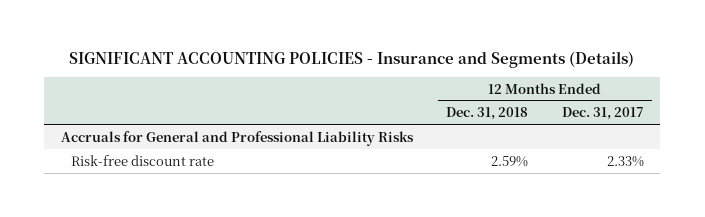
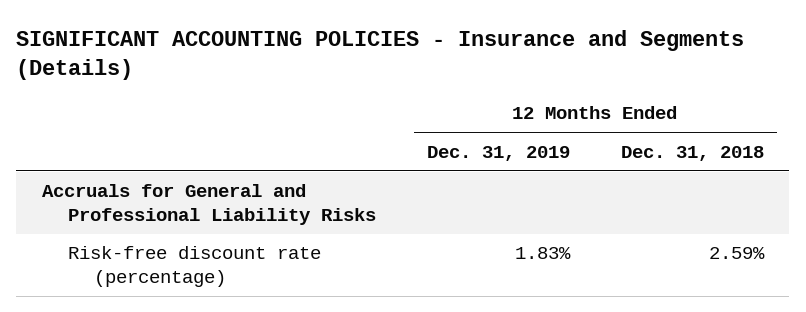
- | 12 Months Ended Dec. 31, 2018 | 12 Months Ended Dec. 31, 2017
+ | 12 Months Ended Dec. 31, 2019 | 12 Months Ended Dec. 31, 2018
- Risk-free discount rate | 2.59% | 2.33%
+ Risk-free discount rate (percentage) | 1.83% | 2.59%

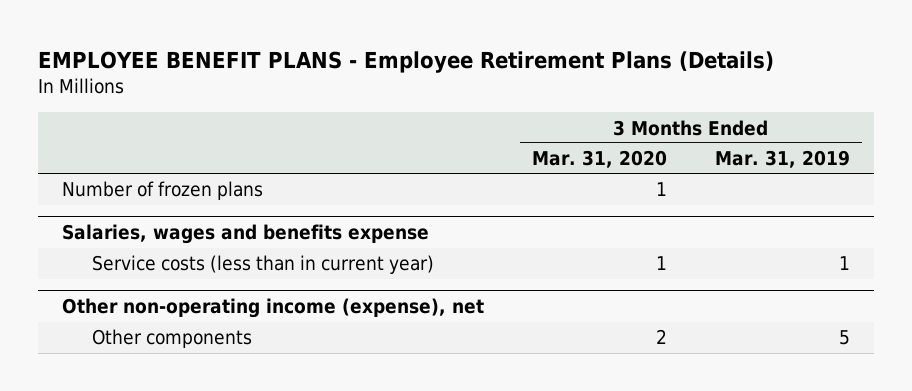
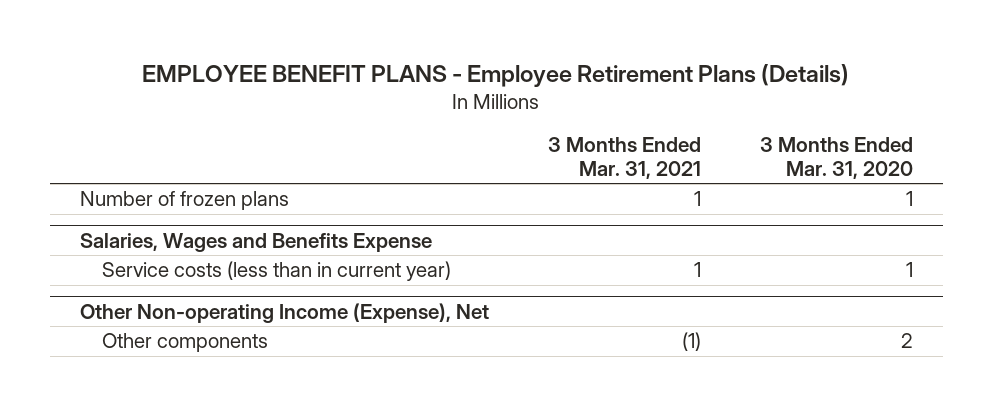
- | 3 Months Ended Mar. 31, 2020 | 3 Months Ended Mar. 31, 2019
+ | 3 Months Ended Mar. 31, 2021 | 3 Months Ended Mar. 31, 2020
- Salaries, wages and benefits expense
+ Salaries, Wages and Benefits Expense
- Other non-operating income (expense), net
+ Other Non-operating Income (Expense), Net

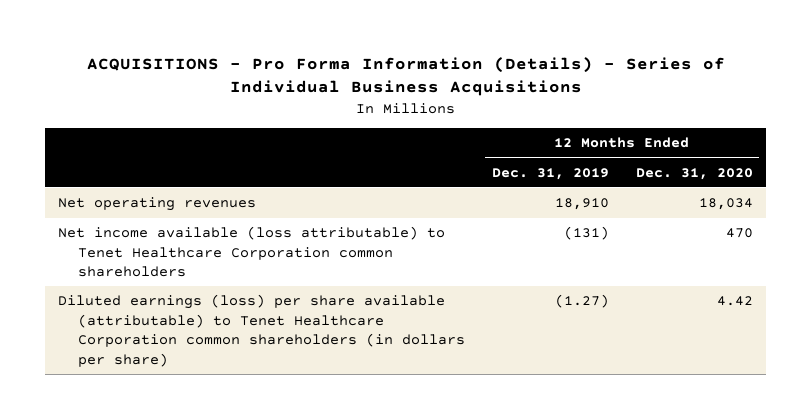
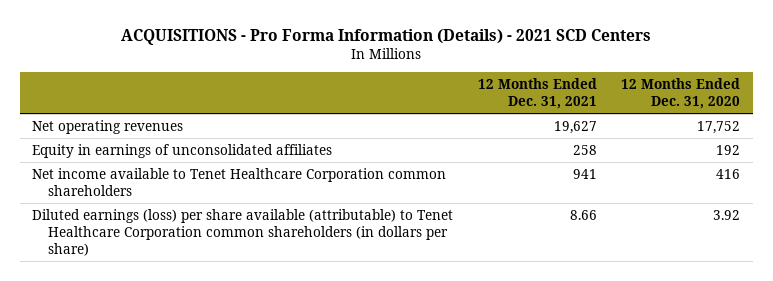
- ACQUISITIONS - Pro Forma Information (Details) - Series of Individual Business Acquisitions
+ ACQUISITIONS - Pro Forma Information (Details) - 2021 SCD Centers
- | 12 Months Ended Dec. 31, 2019 | 12 Months Ended Dec. 31, 2020
+ | 12 Months Ended Dec. 31, 2021 | 12 Months Ended Dec. 31, 2020
- Net operating revenues | 18,910 | 18,034
- Net income available (loss attributable) to Tenet Healthcare Corporation common shareholders | (131) | 470
- Diluted earnings (loss) per share available (attributable) to Tenet Healthcare Corporation common shareholders (in dollars per share) | (1.27) | 4.42
+ Net operating revenues | 19,627 | 17,752
+ Equity in earnings of unconsolidated affiliates | 258 | 192
+ Net income available to Tenet Healthcare Corporation common shareholders | 941 | 416
+ Diluted earnings (loss) per share available (attributable) to Tenet Healthcare Corporation common shareholders (in dollars per share) | 8.66 | 3.92

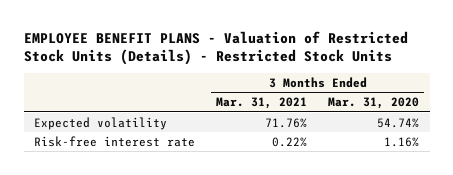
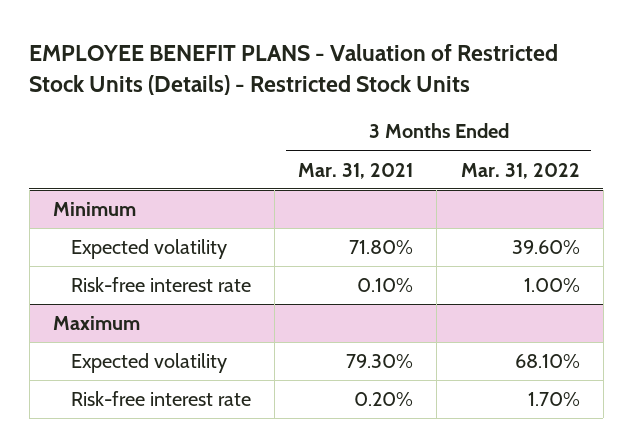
- | 3 Months Ended Mar. 31, 2021 | 3 Months Ended Mar. 31, 2020
+ | 3 Months Ended Mar. 31, 2021 | 3 Months Ended Mar. 31, 2022
- Expected volatility | 71.76% | 54.74%
- Risk-free interest rate | 0.22% | 1.16%
+ Minimum
+ Expected volatility | 71.80% | 39.60%
+ Risk-free interest rate | 0.10% | 1.00%
+ Maximum
+ Expected volatility | 79.30% | 68.10%
+ Risk-free interest rate | 0.20% | 1.70%

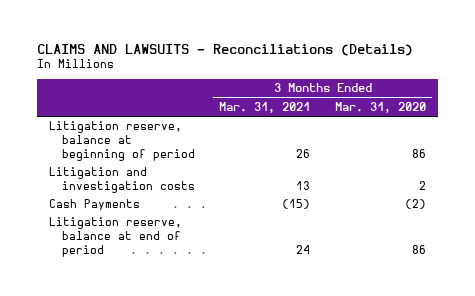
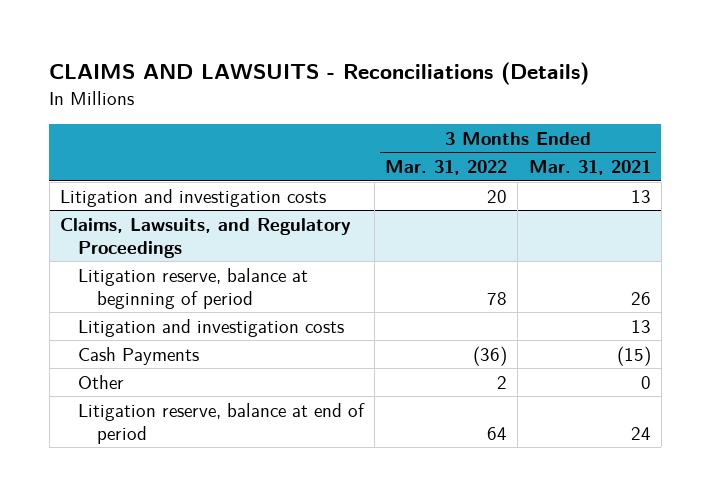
- | 3 Months Ended Mar. 31, 2021 | 3 Months Ended Mar. 31, 2020
+ | 3 Months Ended Mar. 31, 2022 | 3 Months Ended Mar. 31, 2021
+ Litigation and investigation costs | 20 | 13
+ Claims, Lawsuits, and Regulatory Proceedings
+ Other | 2 | 0

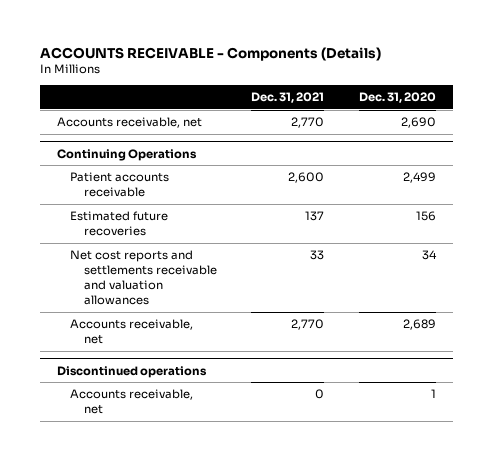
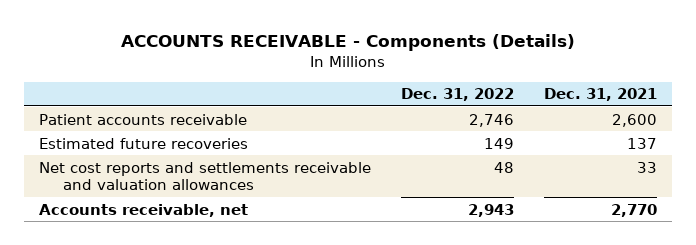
- | Dec. 31, 2021 | Dec. 31, 2020
+ | Dec. 31, 2022 | Dec. 31, 2021
- Accounts receivable, net | 2,770 | 2,690
- Continuing Operations
- Discontinued operations
- Accounts receivable, net | 0 | 1

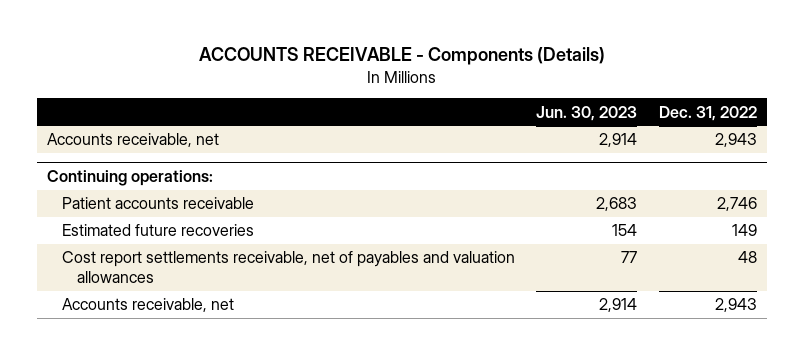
- | Dec. 31, 2022 | Dec. 31, 2021
+ | Jun. 30, 2023 | Dec. 31, 2022
+ Accounts receivable, net | 2,914 | 2,943
+ Continuing operations:
- Net cost reports and settlements receivable and valuation allowances | 48 | 33
+ Cost report settlements receivable, net of payables and valuation allowances | 77 | 48

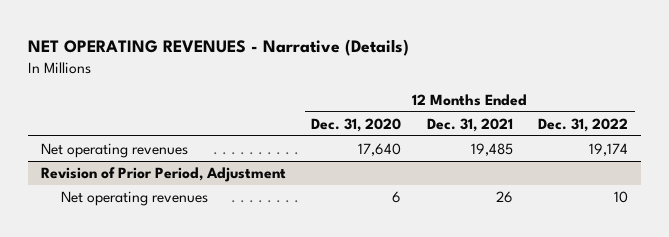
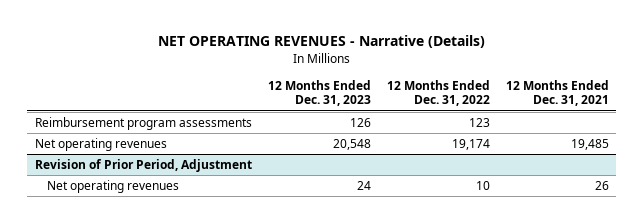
- | 12 Months Ended Dec. 31, 2020 | 12 Months Ended Dec. 31, 2021 | 12 Months Ended Dec. 31, 2022
+ | 12 Months Ended Dec. 31, 2023 | 12 Months Ended Dec. 31, 2022 | 12 Months Ended Dec. 31, 2021
+ Reimbursement program assessments | 126 | 123 |

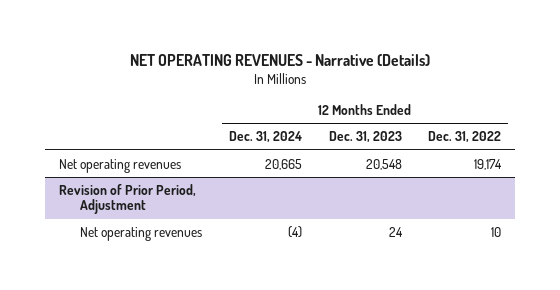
- | 12 Months Ended Dec. 31, 2023 | 12 Months Ended Dec. 31, 2022 | 12 Months Ended Dec. 31, 2021
+ | 12 Months Ended Dec. 31, 2024 | 12 Months Ended Dec. 31, 2023 | 12 Months Ended Dec. 31, 2022
- Reimbursement program assessments | 126 | 123 |

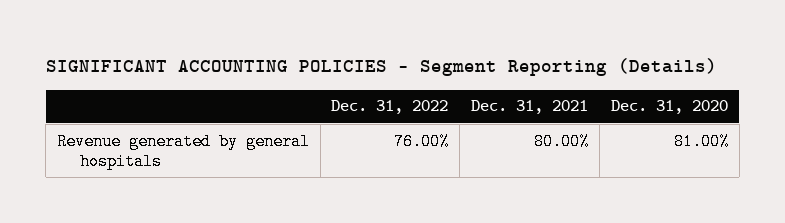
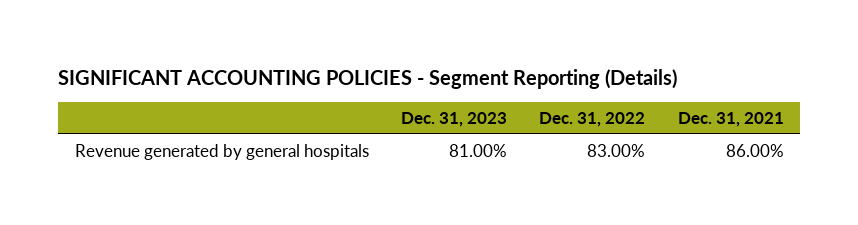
- | Dec. 31, 2022 | Dec. 31, 2021 | Dec. 31, 2020
+ | Dec. 31, 2023 | Dec. 31, 2022 | Dec. 31, 2021
- Revenue generated by general hospitals | 76.00% | 80.00% | 81.00%
+ Revenue generated by general hospitals | 81.00% | 83.00% | 86.00%

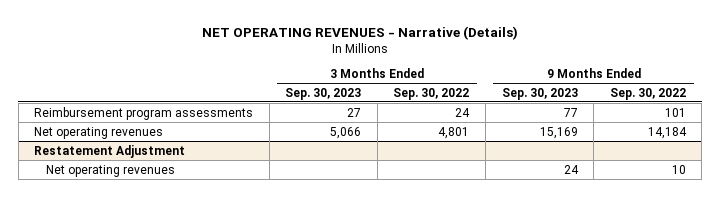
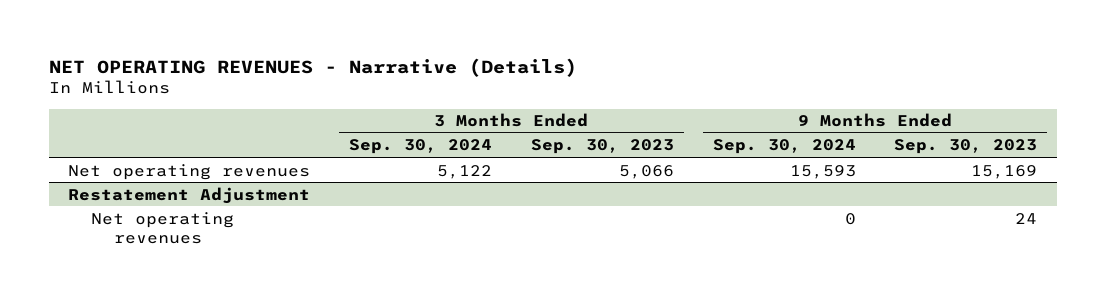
- | 3 Months Ended Sep. 30, 2023 | 3 Months Ended Sep. 30, 2022 | 9 Months Ended Sep. 30, 2023 | 9 Months Ended Sep. 30, 2022
+ | 3 Months Ended Sep. 30, 2024 | 3 Months Ended Sep. 30, 2023 | 9 Months Ended Sep. 30, 2024 | 9 Months Ended Sep. 30, 2023
- Reimbursement program assessments | 27 | 24 | 77 | 101

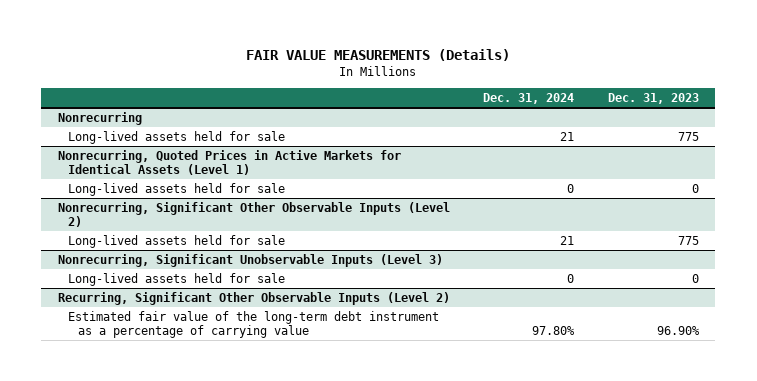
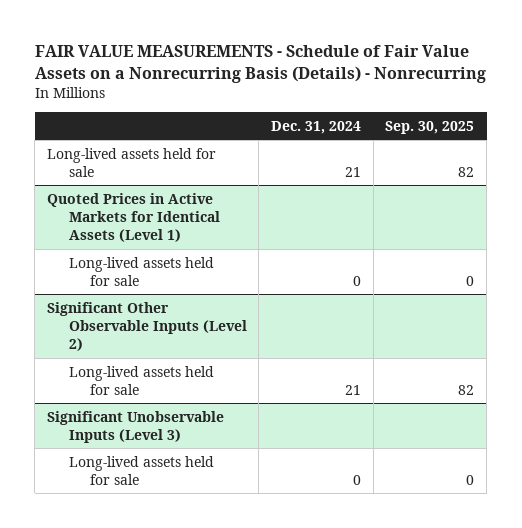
- FAIR VALUE MEASUREMENTS (Details)
+ FAIR VALUE MEASUREMENTS - Schedule of Fair Value Assets on a Nonrecurring Basis (Details) - Nonrecurring
- | Dec. 31, 2024 | Dec. 31, 2023
+ | Dec. 31, 2024 | Sep. 30, 2025
- Nonrecurring
- Nonrecurring, Quoted Prices in Active Markets for Identical Assets (Level 1)
+ Quoted Prices in Active Markets for Identical Assets (Level 1)
- Nonrecurring, Significant Other Observable Inputs (Level 2)
+ Significant Other Observable Inputs (Level 2)
- Nonrecurring, Significant Unobservable Inputs (Level 3)
+ Significant Unobservable Inputs (Level 3)
- Recurring, Significant Other Observable Inputs (Level 2)
- Estimated fair value of the long-term debt instrument as a percentage of carrying value | 97.80% | 96.90%

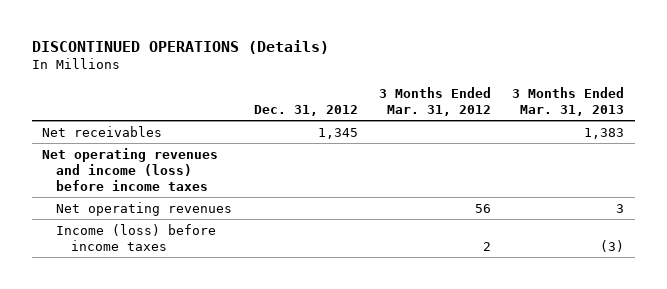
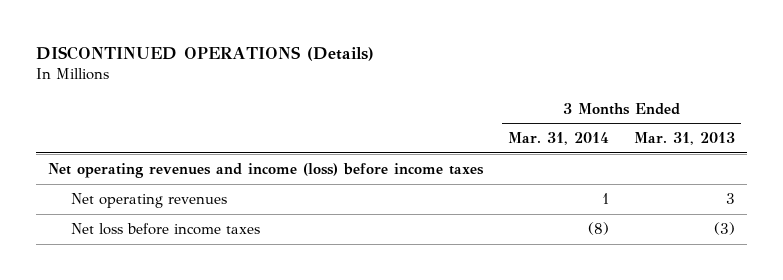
- | Dec. 31, 2012 | 3 Months Ended Mar. 31, 2012 | 3 Months Ended Mar. 31, 2013
+ | 3 Months Ended Mar. 31, 2014 | 3 Months Ended Mar. 31, 2013
- Net receivables | 1,345 | | 1,383
- Income (loss) before income taxes | | 2 | (3)
+ Net loss before income taxes | (8) | (3)

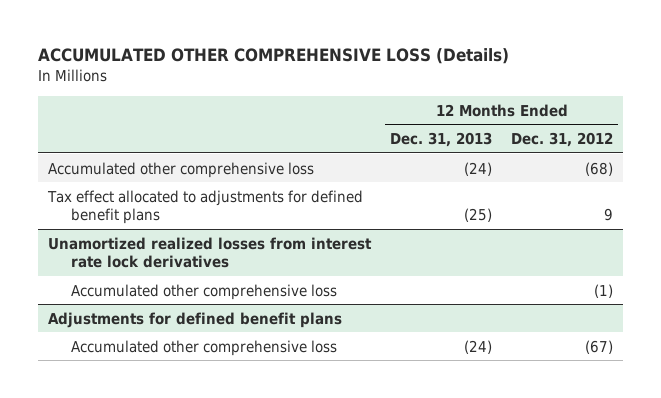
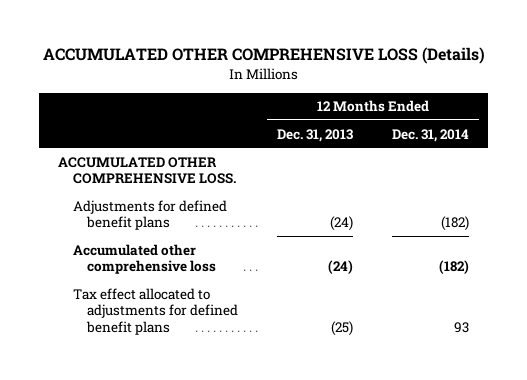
- | 12 Months Ended Dec. 31, 2013 | 12 Months Ended Dec. 31, 2012
+ | 12 Months Ended Dec. 31, 2013 | 12 Months Ended Dec. 31, 2014
+ ACCUMULATED OTHER COMPREHENSIVE LOSS.
+ Adjustments for defined benefit plans | (24) | (182)
- Unamortized realized losses from interest rate lock derivatives
- Accumulated other comprehensive loss | | (1)
- Adjustments for defined benefit plans
- Accumulated other comprehensive loss | (24) | (67)

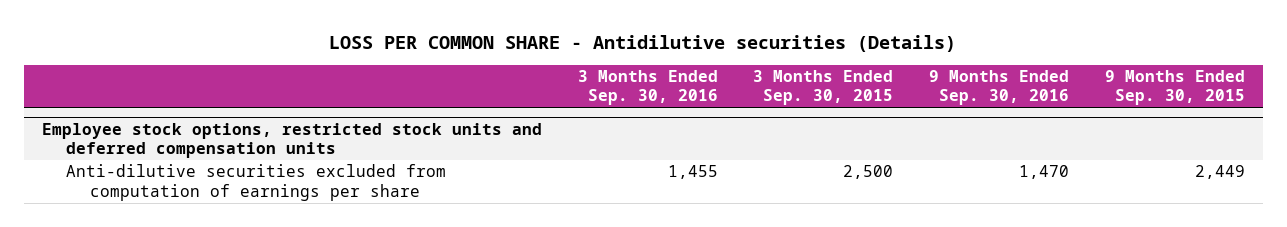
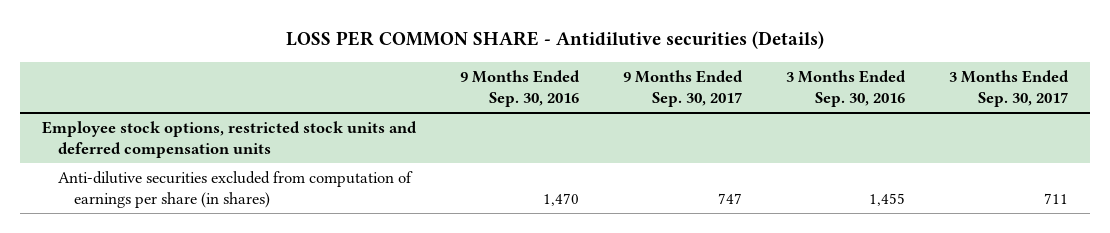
- | 3 Months Ended Sep. 30, 2016 | 3 Months Ended Sep. 30, 2015 | 9 Months Ended Sep. 30, 2016 | 9 Months Ended Sep. 30, 2015
+ | 9 Months Ended Sep. 30, 2016 | 9 Months Ended Sep. 30, 2017 | 3 Months Ended Sep. 30, 2016 | 3 Months Ended Sep. 30, 2017
@ Employee stock options, restricted stock units and deferred compensation units
- Anti-dilutive securities excluded from computation of earnings per share | 1,455 | 2,500 | 1,470 | 2,449
+ Anti-dilutive securities excluded from computation of earnings per share (in shares) | 1,470 | 747 | 1,455 | 711

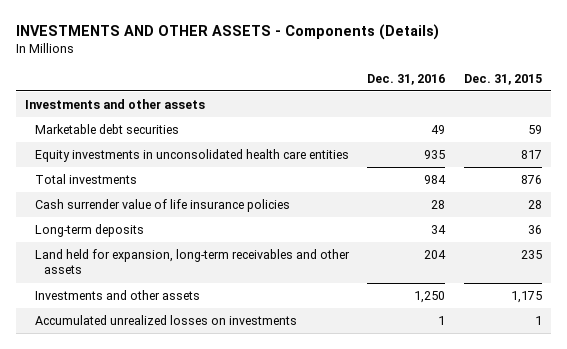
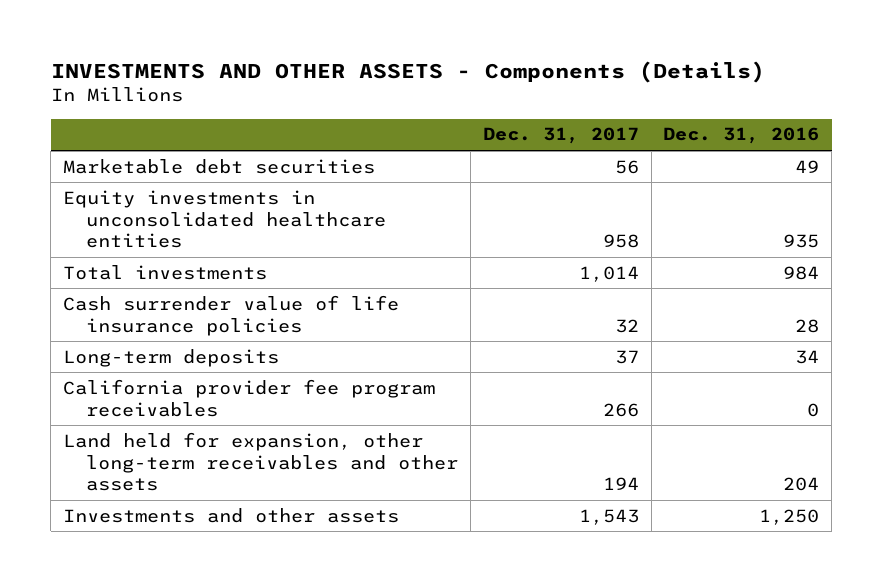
- | Dec. 31, 2016 | Dec. 31, 2015
+ | Dec. 31, 2017 | Dec. 31, 2016
- Investments and other assets
- Equity investments in unconsolidated health care entities | 935 | 817
+ Equity investments in unconsolidated healthcare entities | 958 | 935
- Land held for expansion, long-term receivables and other assets | 204 | 235
+ California provider fee program receivables | 266 | 0
+ Land held for expansion, other long-term receivables and other assets | 194 | 204
- Accumulated unrealized losses on investments | 1 | 1

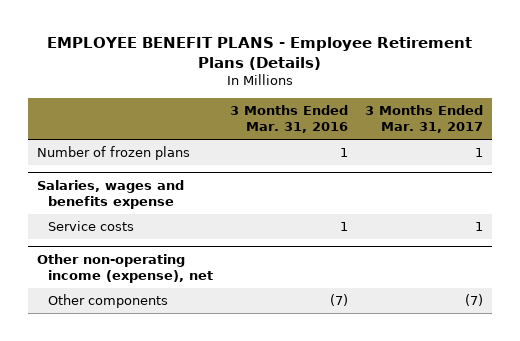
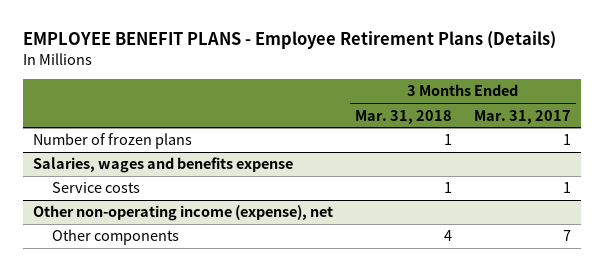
- | 3 Months Ended Mar. 31, 2016 | 3 Months Ended Mar. 31, 2017
+ | 3 Months Ended Mar. 31, 2018 | 3 Months Ended Mar. 31, 2017
@ Other non-operating income (expense), net
- Other components | (7) | (7)
+ Other components | 4 | 7

